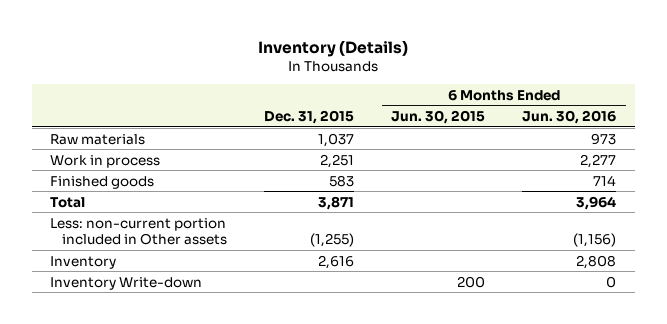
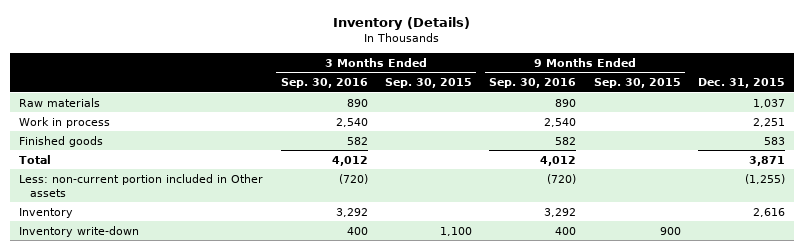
- | Dec. 31, 2015 | 6 Months Ended Jun. 30, 2015 | 6 Months Ended Jun. 30, 2016
+ | 3 Months Ended Sep. 30, 2016 | 3 Months Ended Sep. 30, 2015 | 9 Months Ended Sep. 30, 2016 | 9 Months Ended Sep. 30, 2015 | Dec. 31, 2015
- Inventory Write-down | | 200 | 0
+ Inventory write-down | 400 | 1,100 | 400 | 900 |

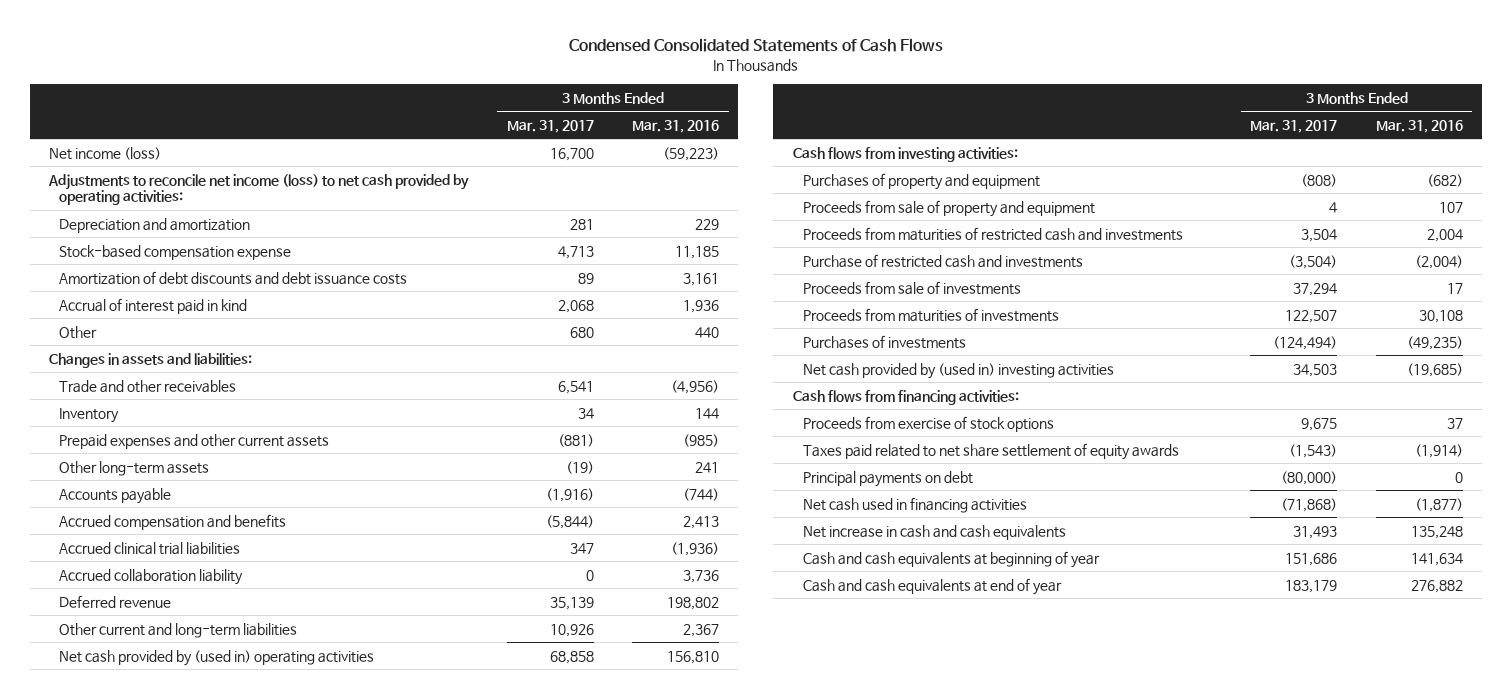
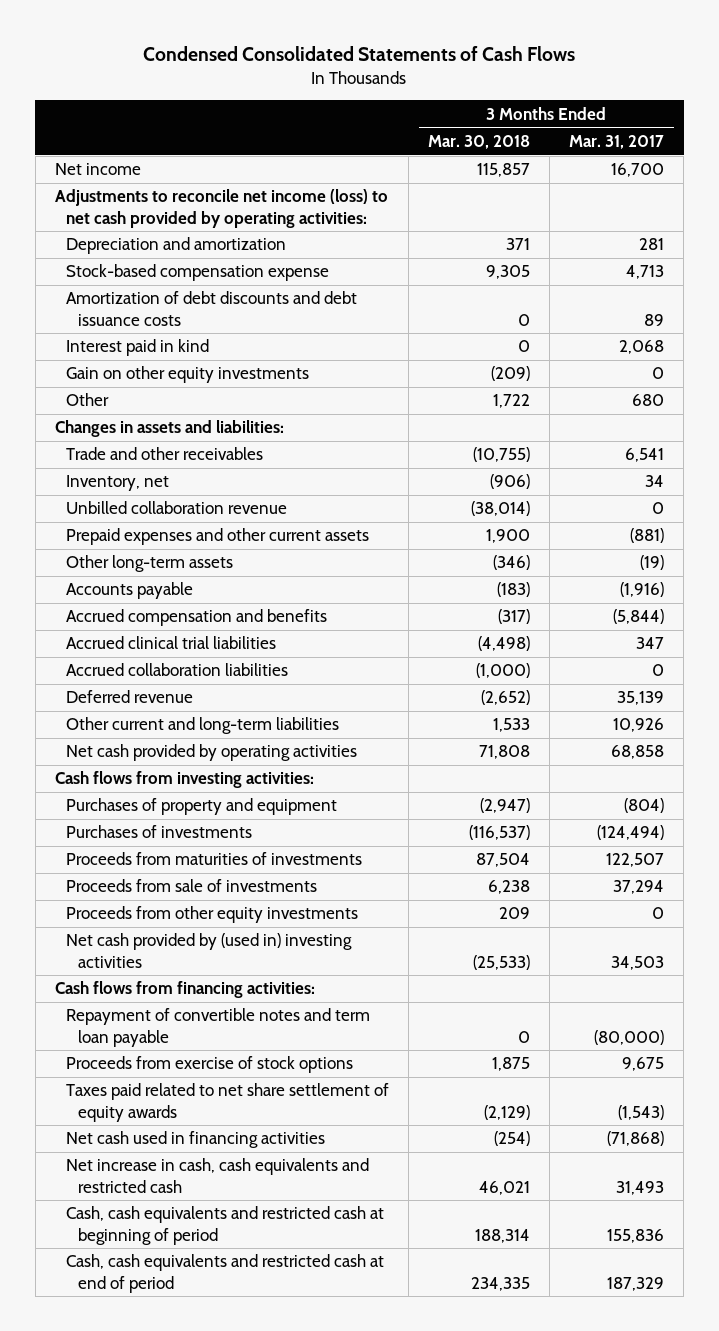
- | 3 Months Ended Mar. 31, 2017 | 3 Months Ended Mar. 31, 2016
+ | 3 Months Ended Mar. 30, 2018 | 3 Months Ended Mar. 31, 2017
- Net income (loss) | 16,700 | (59,223)
+ Net income | 115,857 | 16,700
- Accrual of interest paid in kind | 2,068 | 1,936
+ Interest paid in kind | 0 | 2,068
+ Gain on other equity investments | (209) | 0
- Inventory | 34 | 144
+ Inventory, net | (906) | 34
+ Unbilled collaboration revenue | (38,014) | 0
- Accrued collaboration liability | 0 | 3,736
+ Accrued collaboration liabilities | (1,000) | 0
- Net cash provided by (used in) operating activities | 68,858 | 156,810
+ Net cash provided by operating activities | 71,808 | 68,858
- Purchases of property and equipment | (808) | (682)
- Proceeds from sale of property and equipment | 4 | 107
- Proceeds from maturities of restricted cash and investments | 3,504 | 2,004
- Purchase of restricted cash and investments | (3,504) | (2,004)
+ Purchases of property and equipment | (2,947) | (804)
moved down: Proceeds from maturities of investments | 87,504 | 122,507
moved down: Proceeds from sale of investments | 6,238 | 37,294
+ Proceeds from other equity investments | 209 | 0
+ Repayment of convertible notes and term loan payable | 0 | (80,000)
- Principal payments on debt | (80,000) | 0
- Net increase in cash and cash equivalents | 31,493 | 135,248
- Cash and cash equivalents at beginning of year | 151,686 | 141,634
- Cash and cash equivalents at end of year | 183,179 | 276,882
+ Net increase in cash, cash equivalents and restricted cash | 46,021 | 31,493
+ Cash, cash equivalents and restricted cash at beginning of period | 188,314 | 155,836
+ Cash, cash equivalents and restricted cash at end of period | 234,335 | 187,329

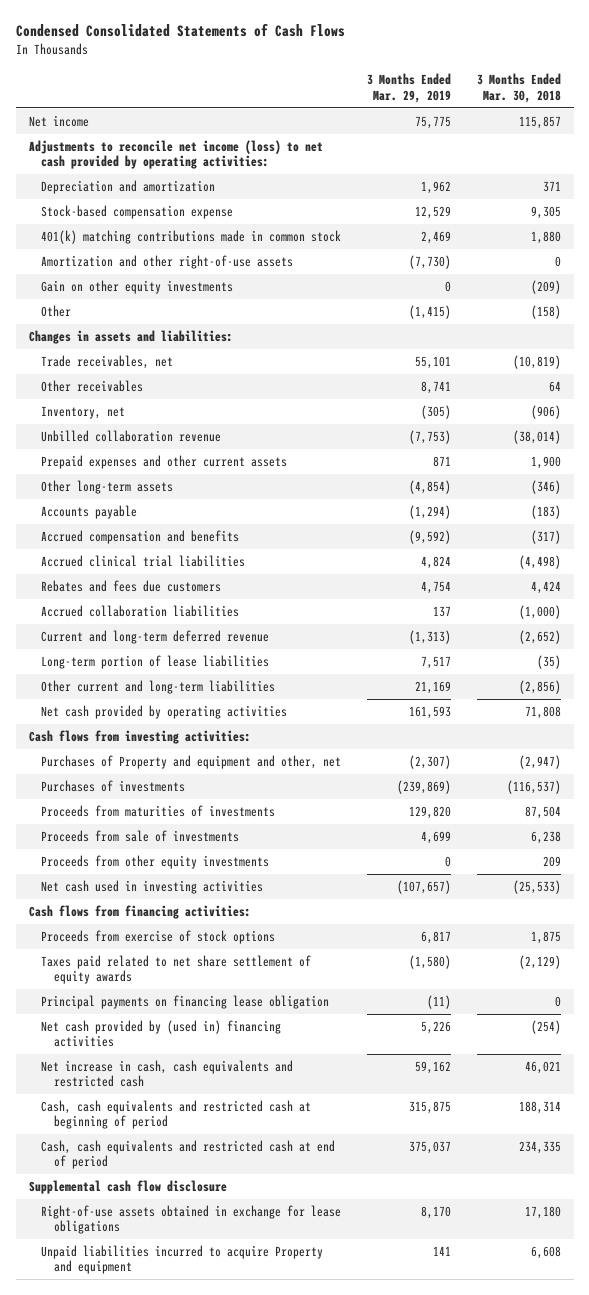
- | 3 Months Ended Mar. 30, 2018 | 3 Months Ended Mar. 31, 2017
+ | 3 Months Ended Mar. 29, 2019 | 3 Months Ended Mar. 30, 2018
- Amortization of debt discounts and debt issuance costs | 0 | 89
- Interest paid in kind | 0 | 2,068
+ 401(k) matching contributions made in common stock | 2,469 | 1,880
+ Amortization and other right-of-use assets | (7,730) | 0
- Other | 1,722 | 680
+ Other | (1,415) | (158)
- Trade and other receivables | (10,755) | 6,541
+ Trade receivables, net | 55,101 | (10,819)
+ Other receivables | 8,741 | 64
+ Rebates and fees due customers | 4,754 | 4,424
- Deferred revenue | (2,652) | 35,139
- Other current and long-term liabilities | 1,533 | 10,926
+ Current and long-term deferred revenue | (1,313) | (2,652)
+ Long-term portion of lease liabilities | 7,517 | (35)
+ Other current and long-term liabilities | 21,169 | (2,856)
- Purchases of property and equipment | (2,947) | (804)
+ Purchases of Property and equipment and other, net | (2,307) | (2,947)
- Net cash provided by (used in) investing activities | (25,533) | 34,503
+ Net cash used in investing activities | (107,657) | (25,533)
- Repayment of convertible notes and term loan payable | 0 | (80,000)
- Net cash used in financing activities | (254) | (71,868)
+ Principal payments on financing lease obligation | (11) | 0
+ Net cash provided by (used in) financing activities | 5,226 | (254)
+ Supplemental cash flow disclosure
+ Right-of-use assets obtained in exchange for lease obligations | 8,170 | 17,180
+ Unpaid liabilities incurred to acquire Property and equipment | 141 | 6,608

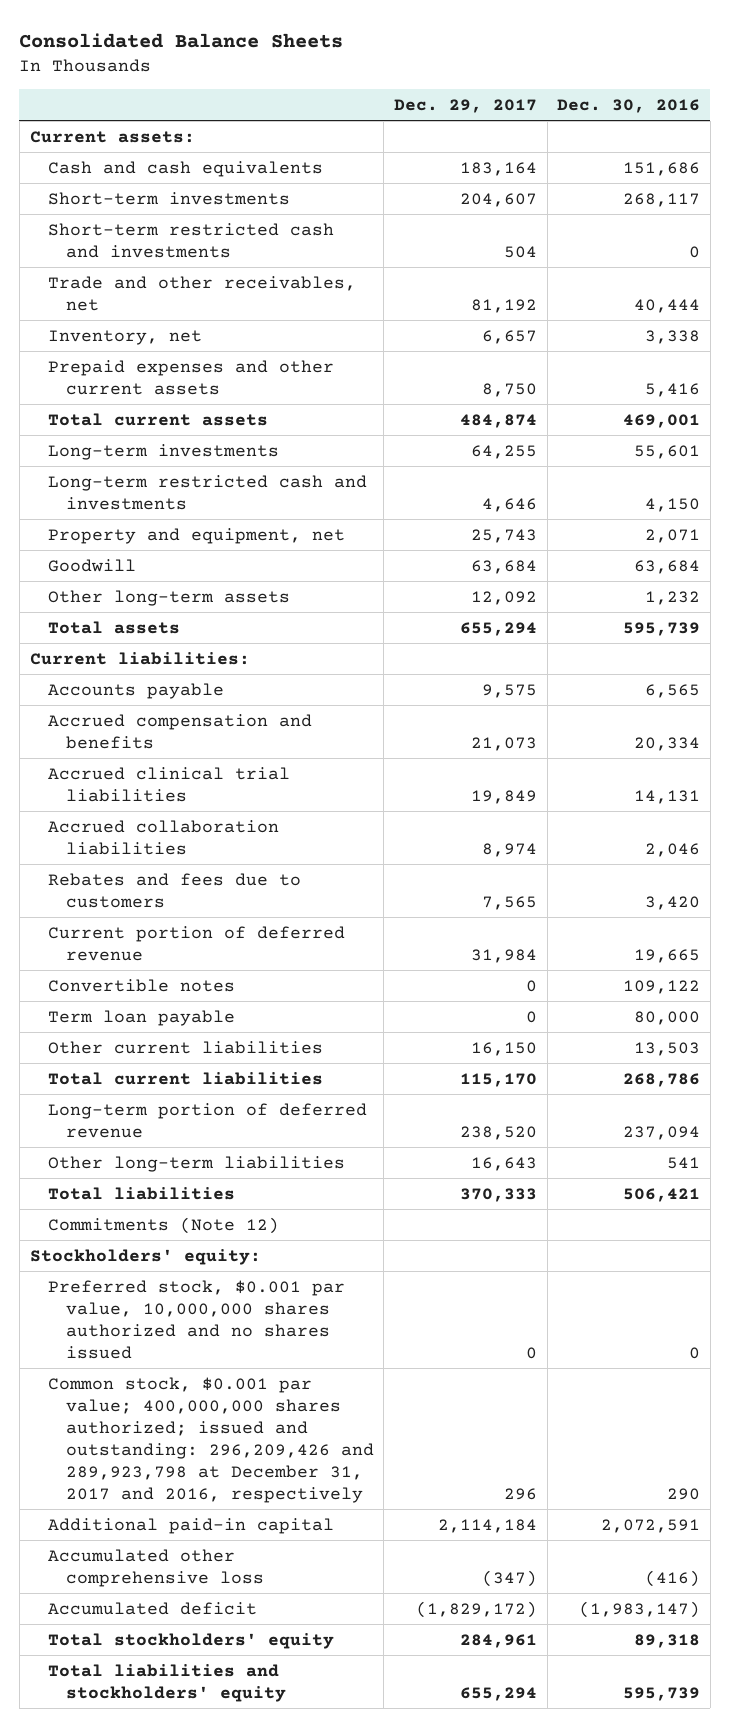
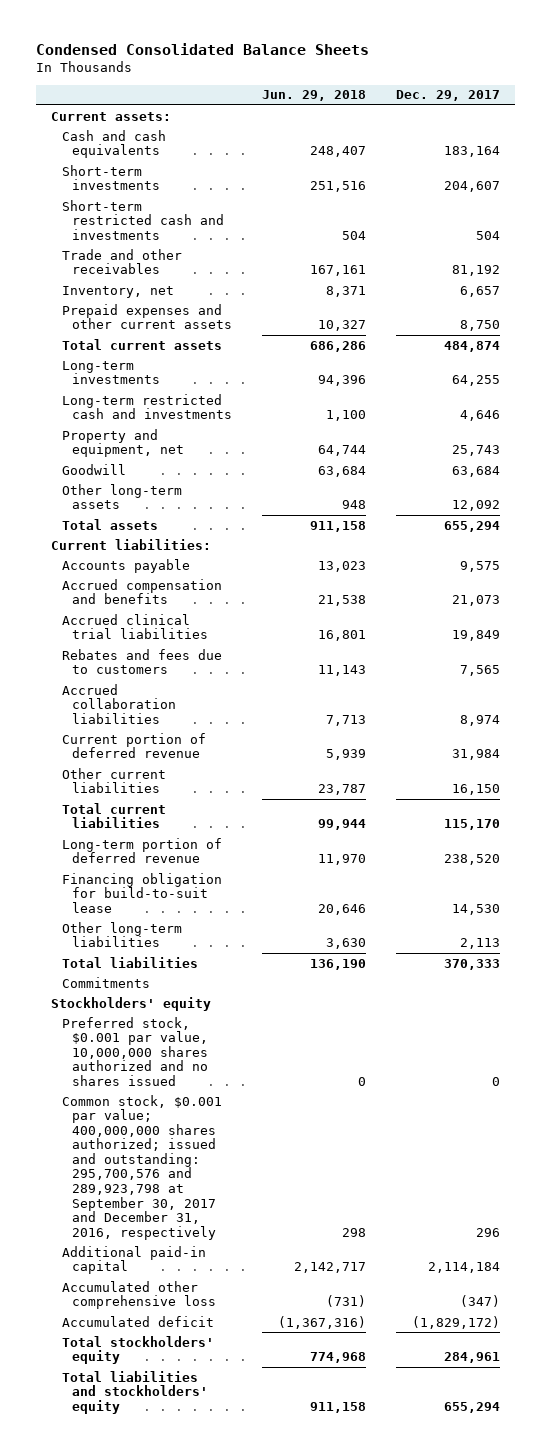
- Consolidated Balance Sheets
+ Condensed Consolidated Balance Sheets
- | Dec. 29, 2017 | Dec. 30, 2016
+ | Jun. 29, 2018 | Dec. 29, 2017
- Trade and other receivables, net | 81,192 | 40,444
+ Trade and other receivables | 167,161 | 81,192
moved down: Accrued collaboration liabilities | 7,713 | 8,974
- Convertible notes | 0 | 109,122
- Term loan payable | 0 | 80,000
- Other long-term liabilities | 16,643 | 541
+ Financing obligation for build-to-suit lease | 20,646 | 14,530
+ Other long-term liabilities | 3,630 | 2,113
- Commitments (Note 12)
- Stockholders' equity:
+ Commitments
+ Stockholders' equity
- Common stock, $0.001 par value; 400,000,000 shares authorized; issued and outstanding: 296,209,426 and 289,923,798 at December 31, 2017 and 2016, respectively | 296 | 290
+ Common stock, $0.001 par value; 400,000,000 shares authorized; issued and outstanding: 295,700,576 and 289,923,798 at September 30, 2017 and December 31, 2016, respectively | 298 | 296

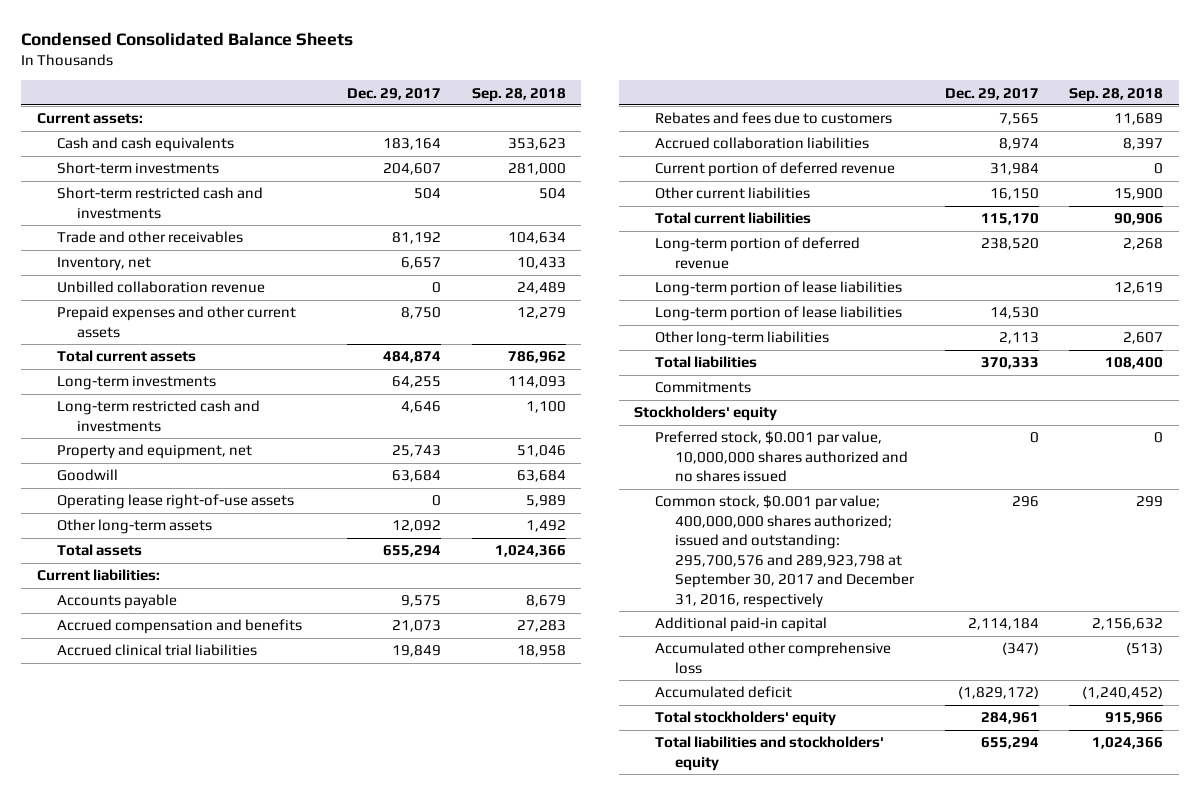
- | Jun. 29, 2018 | Dec. 29, 2017
+ | Dec. 29, 2017 | Sep. 28, 2018
+ Unbilled collaboration revenue | 0 | 24,489
+ Operating lease right-of-use assets | 0 | 5,989
- Financing obligation for build-to-suit lease | 20,646 | 14,530
+ Long-term portion of lease liabilities | | 12,619
+ Long-term portion of lease liabilities | 14,530 |

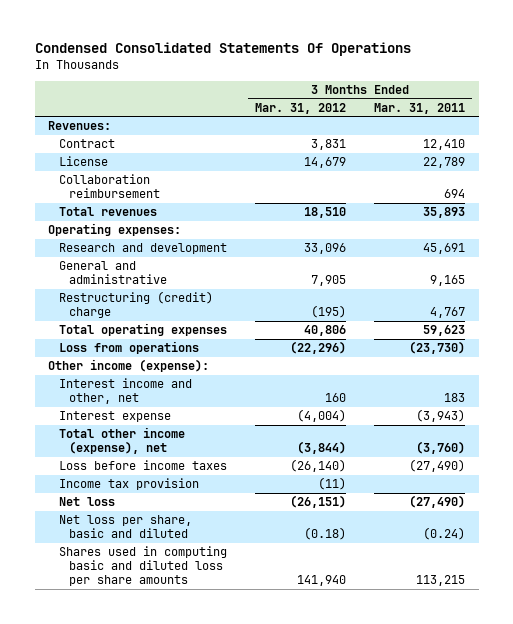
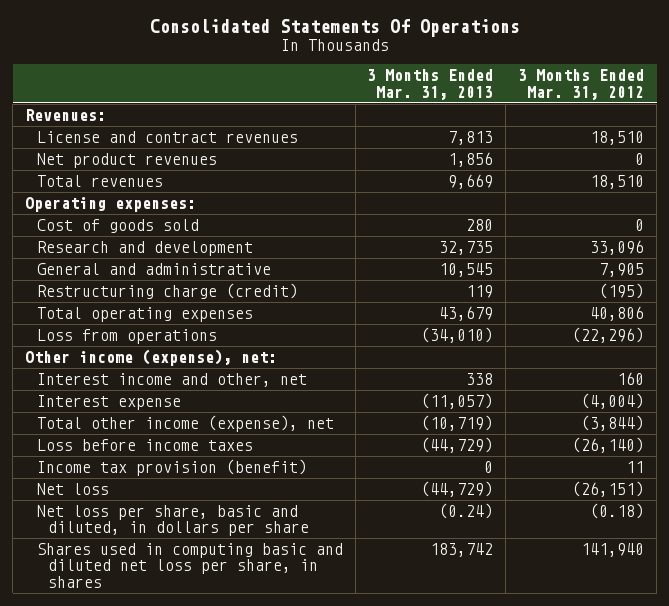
- Condensed Consolidated Statements Of Operations
+ Consolidated Statements Of Operations
- | 3 Months Ended Mar. 31, 2012 | 3 Months Ended Mar. 31, 2011
+ | 3 Months Ended Mar. 31, 2013 | 3 Months Ended Mar. 31, 2012
- Contract | 3,831 | 12,410
- License | 14,679 | 22,789
- Collaboration reimbursement | | 694
+ License and contract revenues | 7,813 | 18,510
+ Net product revenues | 1,856 | 0
+ Cost of goods sold | 280 | 0
- Restructuring (credit) charge | (195) | 4,767
+ Restructuring charge (credit) | 119 | (195)
- Other income (expense):
+ Other income (expense), net:
- Income tax provision | (11) |
+ Income tax provision (benefit) | 0 | 11
- Net loss per share, basic and diluted | (0.18) | (0.24)
- Shares used in computing basic and diluted loss per share amounts | 141,940 | 113,215
+ Net loss per share, basic and diluted, in dollars per share | (0.24) | (0.18)
+ Shares used in computing basic and diluted net loss per share, in shares | 183,742 | 141,940

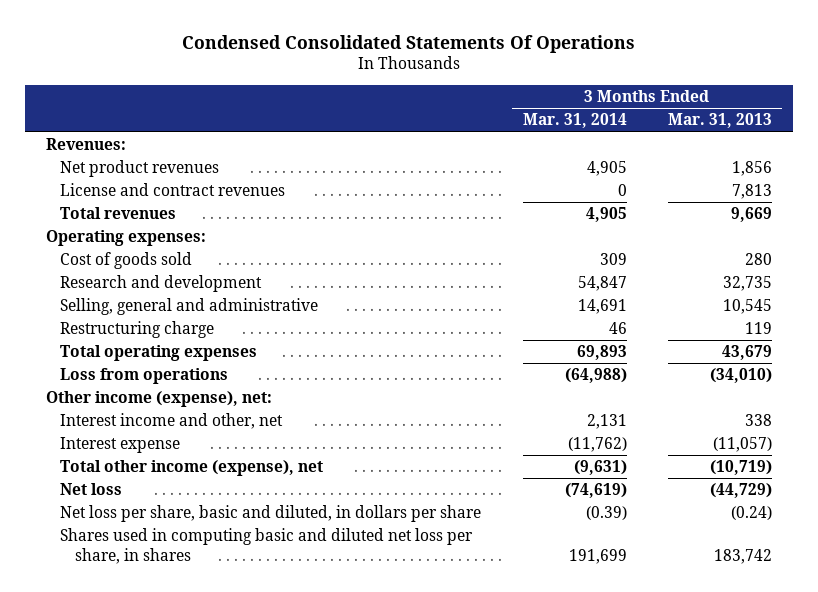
- Consolidated Statements Of Operations
+ Condensed Consolidated Statements Of Operations
- | 3 Months Ended Mar. 31, 2013 | 3 Months Ended Mar. 31, 2012
+ | 3 Months Ended Mar. 31, 2014 | 3 Months Ended Mar. 31, 2013
moved down: License and contract revenues | 0 | 7,813
- General and administrative | 10,545 | 7,905
- Restructuring charge (credit) | 119 | (195)
+ Selling, general and administrative | 14,691 | 10,545
+ Restructuring charge | 46 | 119
- Loss before income taxes | (44,729) | (26,140)
- Income tax provision (benefit) | 0 | 11

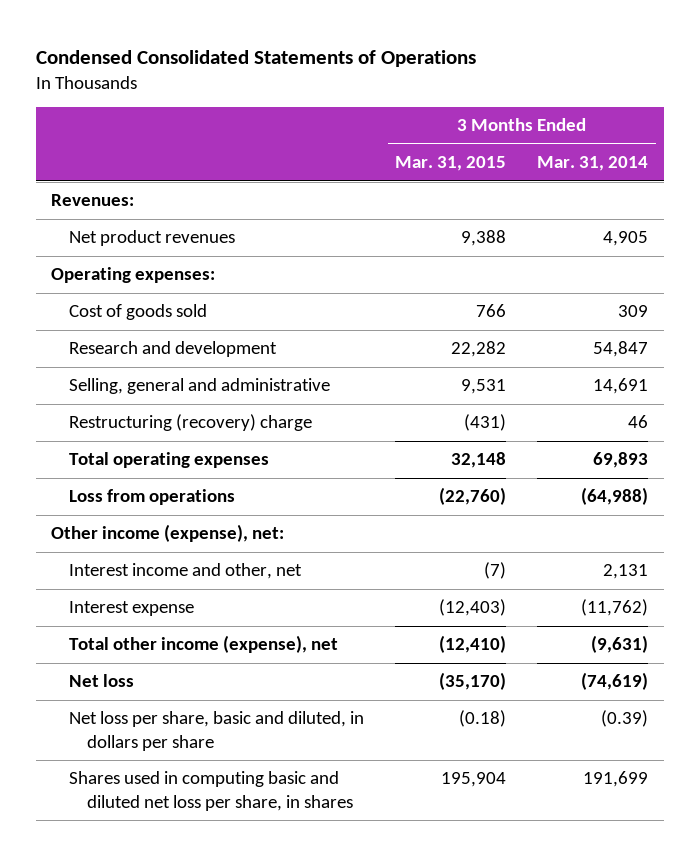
- Condensed Consolidated Statements Of Operations
+ Condensed Consolidated Statements of Operations
- | 3 Months Ended Mar. 31, 2014 | 3 Months Ended Mar. 31, 2013
+ | 3 Months Ended Mar. 31, 2015 | 3 Months Ended Mar. 31, 2014
- License and contract revenues | 0 | 7,813
- Total revenues | 4,905 | 9,669
- Restructuring charge | 46 | 119
+ Restructuring (recovery) charge | (431) | 46

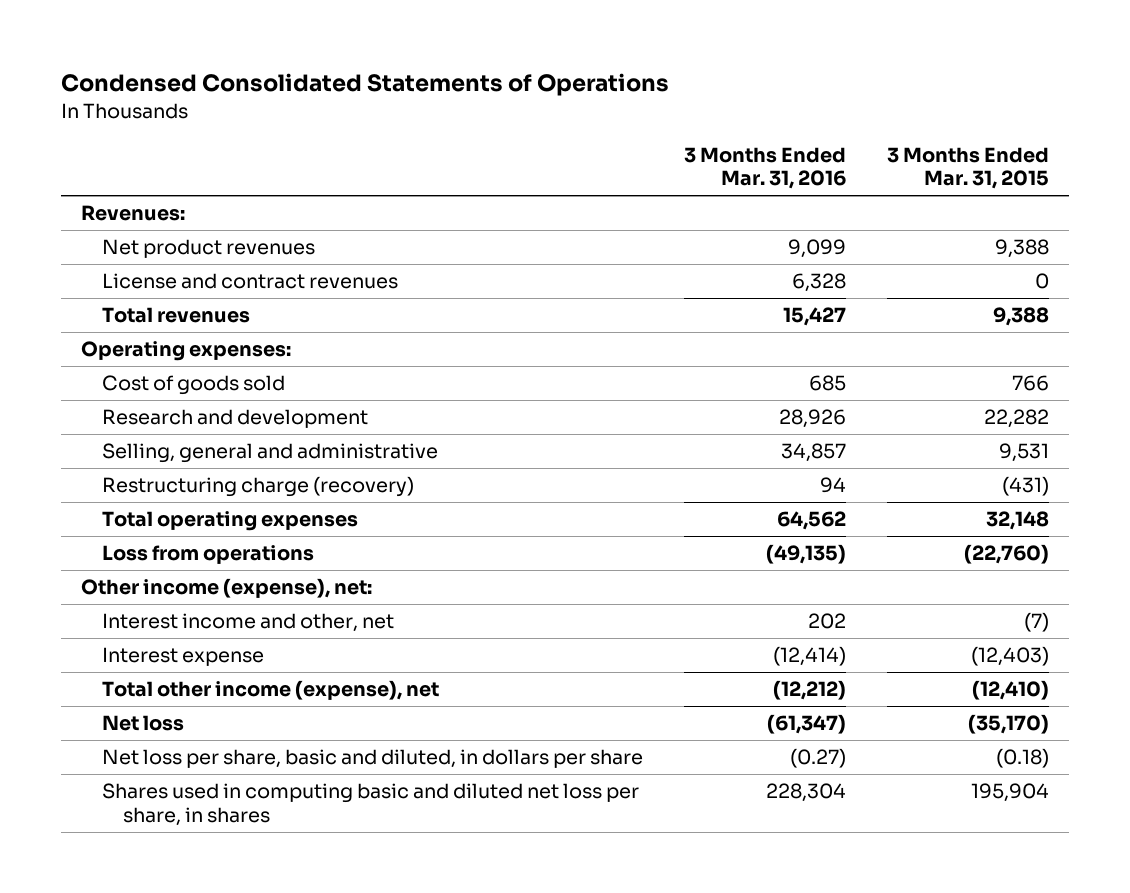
- | 3 Months Ended Mar. 31, 2015 | 3 Months Ended Mar. 31, 2014
+ | 3 Months Ended Mar. 31, 2016 | 3 Months Ended Mar. 31, 2015
+ License and contract revenues | 6,328 | 0
+ Total revenues | 15,427 | 9,388
- Restructuring (recovery) charge | (431) | 46
+ Restructuring charge (recovery) | 94 | (431)

